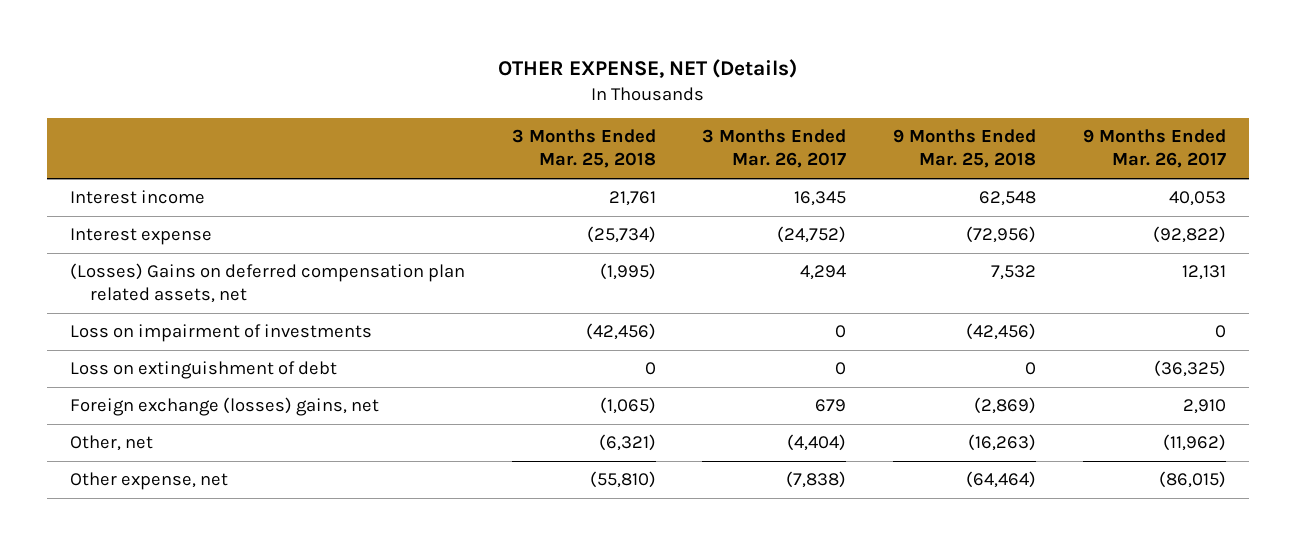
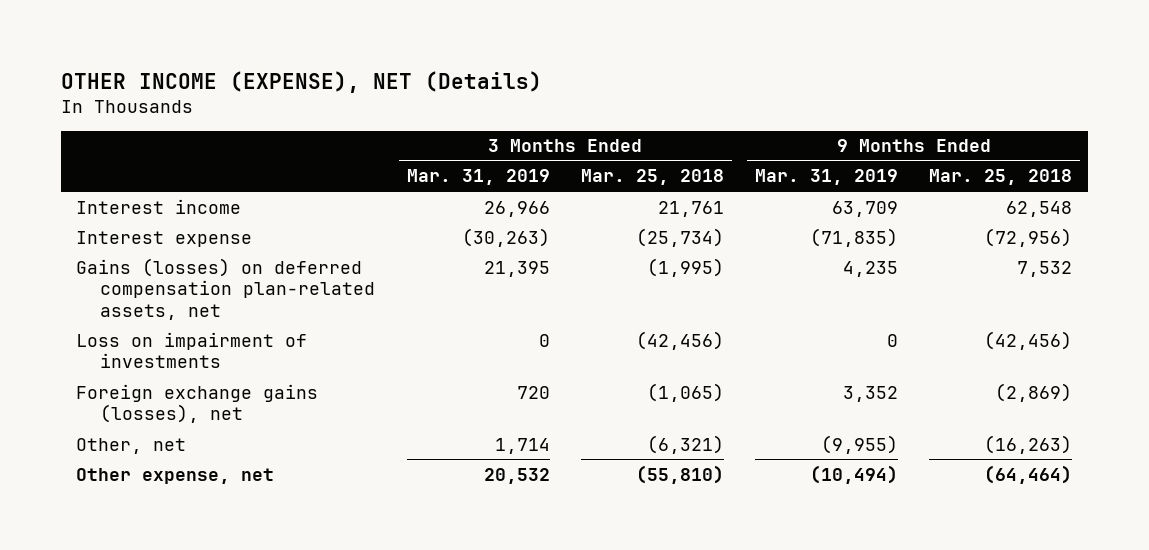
- OTHER EXPENSE, NET (Details)
+ OTHER INCOME (EXPENSE), NET (Details)
- | 3 Months Ended Mar. 25, 2018 | 3 Months Ended Mar. 26, 2017 | 9 Months Ended Mar. 25, 2018 | 9 Months Ended Mar. 26, 2017
+ | 3 Months Ended Mar. 31, 2019 | 3 Months Ended Mar. 25, 2018 | 9 Months Ended Mar. 31, 2019 | 9 Months Ended Mar. 25, 2018
- (Losses) Gains on deferred compensation plan related assets, net | (1,995) | 4,294 | 7,532 | 12,131
+ Gains (losses) on deferred compensation plan-related assets, net | 21,395 | (1,995) | 4,235 | 7,532
- Loss on extinguishment of debt | 0 | 0 | 0 | (36,325)
- Foreign exchange (losses) gains, net | (1,065) | 679 | (2,869) | 2,910
+ Foreign exchange gains (losses), net | 720 | (1,065) | 3,352 | (2,869)

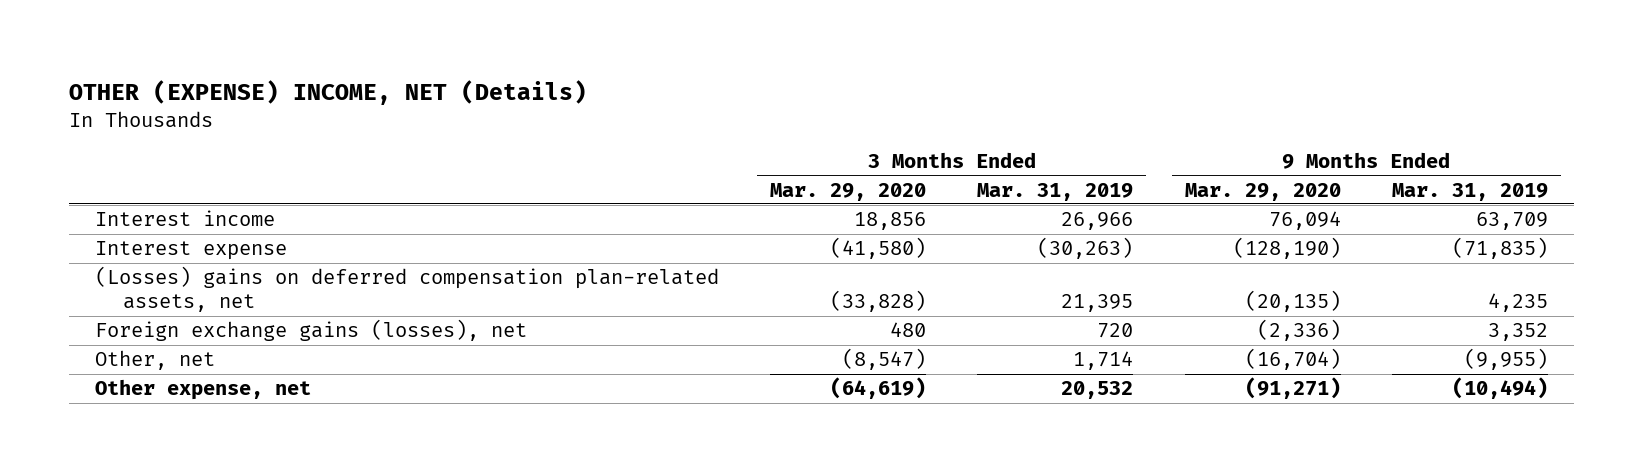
- OTHER INCOME (EXPENSE), NET (Details)
+ OTHER (EXPENSE) INCOME, NET (Details)
- | 3 Months Ended Mar. 31, 2019 | 3 Months Ended Mar. 25, 2018 | 9 Months Ended Mar. 31, 2019 | 9 Months Ended Mar. 25, 2018
+ | 3 Months Ended Mar. 29, 2020 | 3 Months Ended Mar. 31, 2019 | 9 Months Ended Mar. 29, 2020 | 9 Months Ended Mar. 31, 2019
- Gains (losses) on deferred compensation plan-related assets, net | 21,395 | (1,995) | 4,235 | 7,532
- Loss on impairment of investments | 0 | (42,456) | 0 | (42,456)
+ (Losses) gains on deferred compensation plan-related assets, net | (33,828) | 21,395 | (20,135) | 4,235

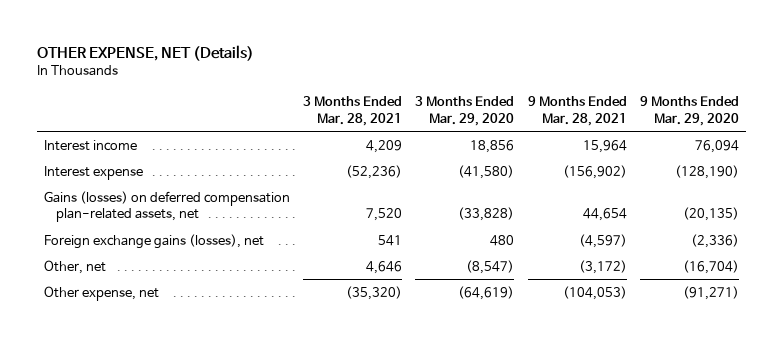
- OTHER (EXPENSE) INCOME, NET (Details)
+ OTHER EXPENSE, NET (Details)
- | 3 Months Ended Mar. 29, 2020 | 3 Months Ended Mar. 31, 2019 | 9 Months Ended Mar. 29, 2020 | 9 Months Ended Mar. 31, 2019
+ | 3 Months Ended Mar. 28, 2021 | 3 Months Ended Mar. 29, 2020 | 9 Months Ended Mar. 28, 2021 | 9 Months Ended Mar. 29, 2020
- (Losses) gains on deferred compensation plan-related assets, net | (33,828) | 21,395 | (20,135) | 4,235
+ Gains (losses) on deferred compensation plan-related assets, net | 7,520 | (33,828) | 44,654 | (20,135)

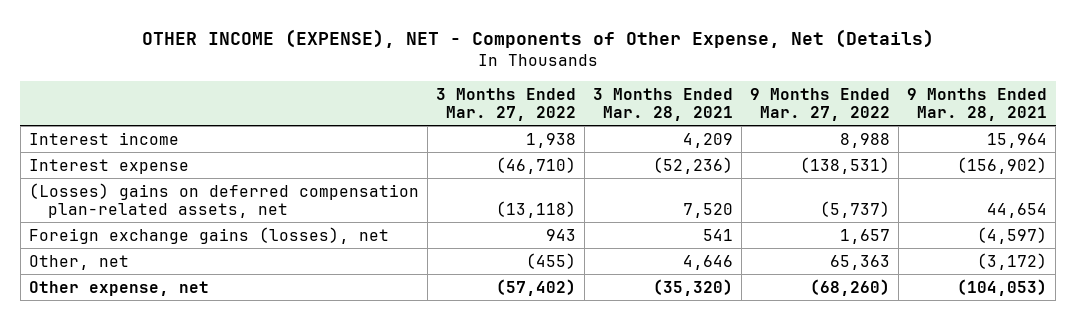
- OTHER EXPENSE, NET (Details)
+ OTHER INCOME (EXPENSE), NET - Components of Other Expense, Net (Details)
- | 3 Months Ended Mar. 28, 2021 | 3 Months Ended Mar. 29, 2020 | 9 Months Ended Mar. 28, 2021 | 9 Months Ended Mar. 29, 2020
+ | 3 Months Ended Mar. 27, 2022 | 3 Months Ended Mar. 28, 2021 | 9 Months Ended Mar. 27, 2022 | 9 Months Ended Mar. 28, 2021
- Gains (losses) on deferred compensation plan-related assets, net | 7,520 | (33,828) | 44,654 | (20,135)
+ (Losses) gains on deferred compensation plan-related assets, net | (13,118) | 7,520 | (5,737) | 44,654

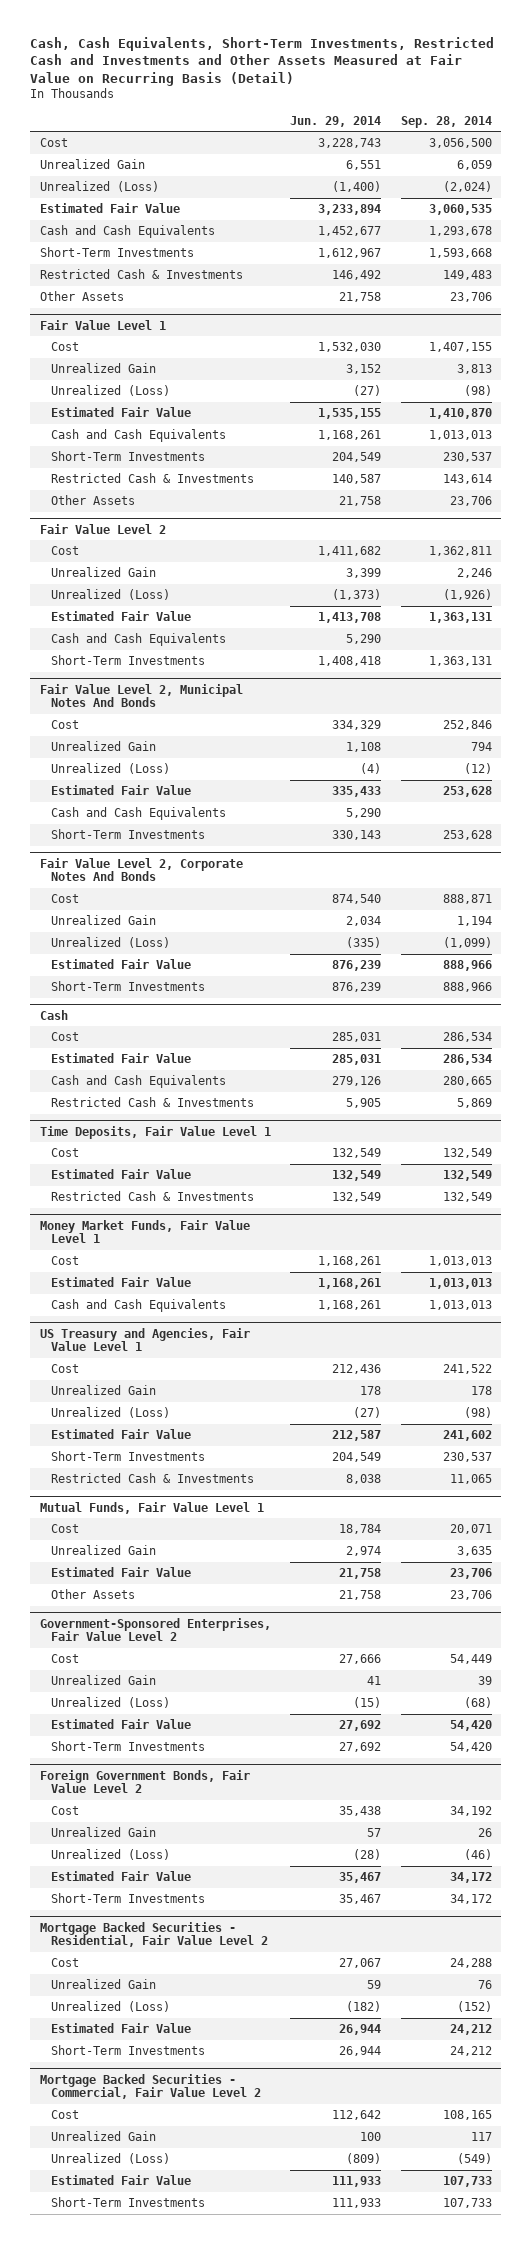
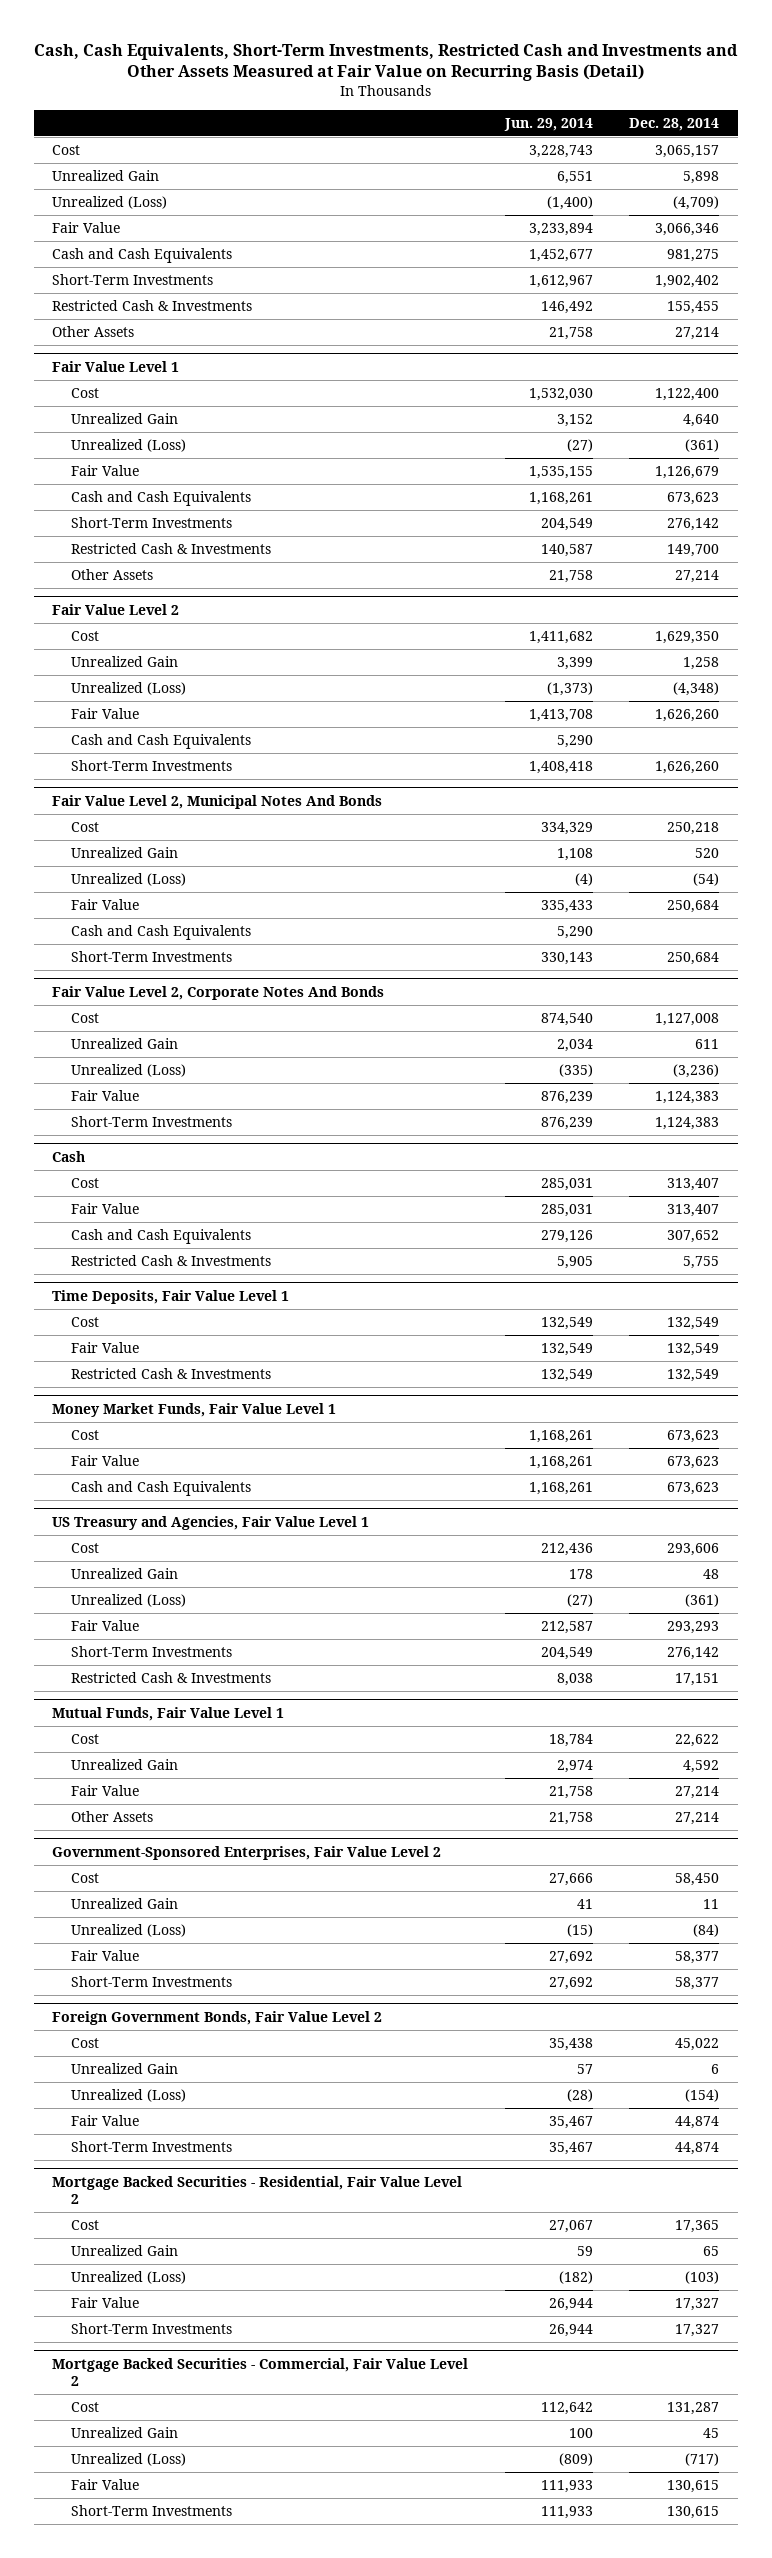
- | Jun. 29, 2014 | Sep. 28, 2014
+ | Jun. 29, 2014 | Dec. 28, 2014
- Estimated Fair Value | 3,233,894 | 3,060,535
+ Fair Value | 3,233,894 | 3,066,346
@ Fair Value Level 1
- Estimated Fair Value | 1,535,155 | 1,410,870
+ Fair Value | 1,535,155 | 1,126,679
@ Fair Value Level 2
- Estimated Fair Value | 1,413,708 | 1,363,131
+ Fair Value | 1,413,708 | 1,626,260
@ Fair Value Level 2, Municipal Notes And Bonds
- Estimated Fair Value | 335,433 | 253,628
+ Fair Value | 335,433 | 250,684
@ Fair Value Level 2, Corporate Notes And Bonds
- Estimated Fair Value | 876,239 | 888,966
+ Fair Value | 876,239 | 1,124,383
@ Cash
- Estimated Fair Value | 285,031 | 286,534
+ Fair Value | 285,031 | 313,407
@ Time Deposits, Fair Value Level 1
- Estimated Fair Value | 132,549 | 132,549
+ Fair Value | 132,549 | 132,549
@ Money Market Funds, Fair Value Level 1
- Estimated Fair Value | 1,168,261 | 1,013,013
+ Fair Value | 1,168,261 | 673,623
@ US Treasury and Agencies, Fair Value Level 1
- Estimated Fair Value | 212,587 | 241,602
+ Fair Value | 212,587 | 293,293
@ Mutual Funds, Fair Value Level 1
- Estimated Fair Value | 21,758 | 23,706
+ Fair Value | 21,758 | 27,214
@ Government-Sponsored Enterprises, Fair Value Level 2
- Estimated Fair Value | 27,692 | 54,420
+ Fair Value | 27,692 | 58,377
@ Foreign Government Bonds, Fair Value Level 2
- Estimated Fair Value | 35,467 | 34,172
+ Fair Value | 35,467 | 44,874
@ Mortgage Backed Securities - Residential, Fair Value Level 2
- Estimated Fair Value | 26,944 | 24,212
+ Fair Value | 26,944 | 17,327
@ Mortgage Backed Securities - Commercial, Fair Value Level 2
- Estimated Fair Value | 111,933 | 107,733
+ Fair Value | 111,933 | 130,615

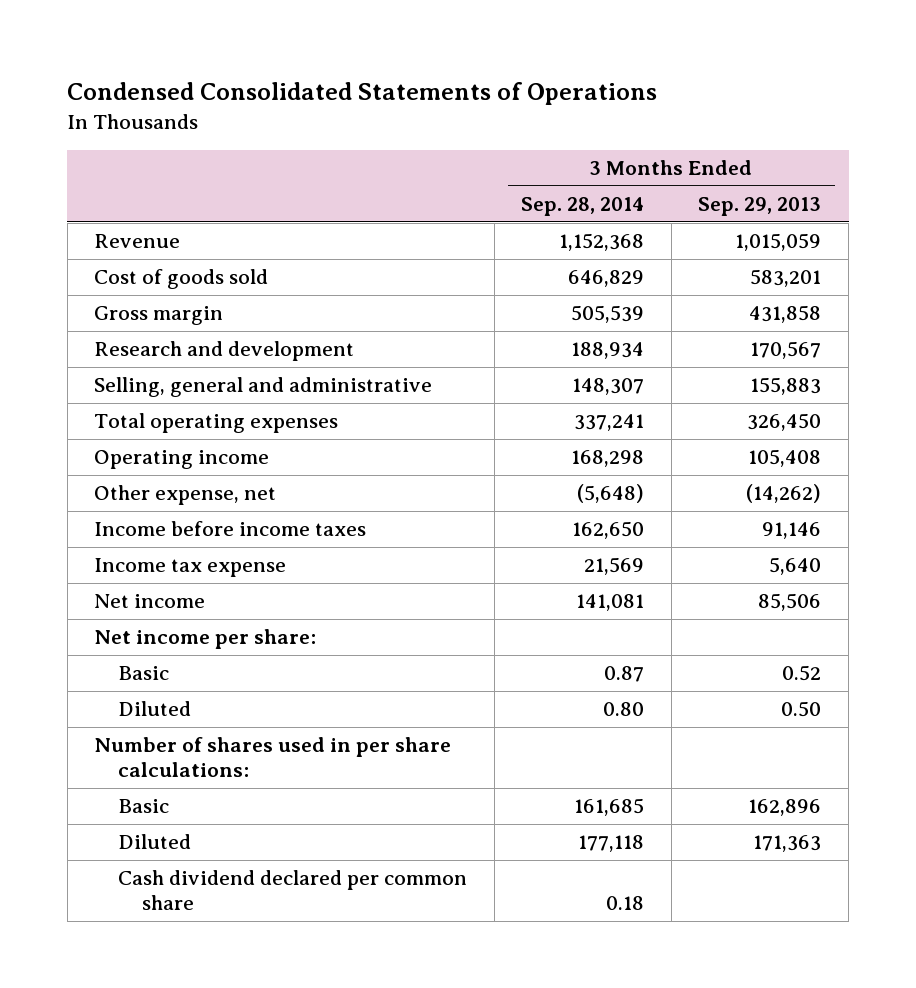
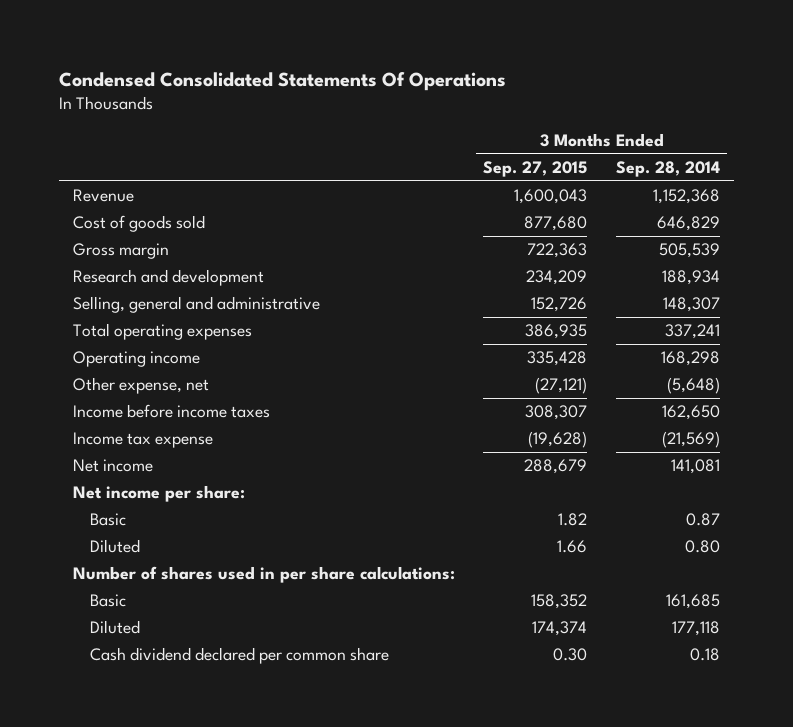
- Condensed Consolidated Statements of Operations
+ Condensed Consolidated Statements Of Operations
- | 3 Months Ended Sep. 28, 2014 | 3 Months Ended Sep. 29, 2013
+ | 3 Months Ended Sep. 27, 2015 | 3 Months Ended Sep. 28, 2014
- Income tax expense | 21,569 | 5,640
+ Income tax expense | (19,628) | (21,569)

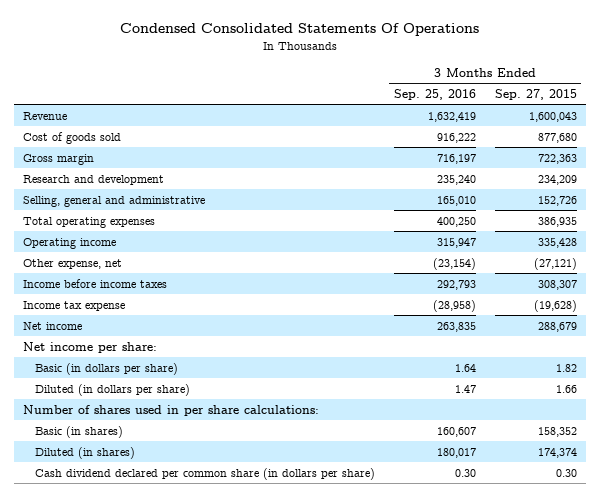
- | 3 Months Ended Sep. 27, 2015 | 3 Months Ended Sep. 28, 2014
+ | 3 Months Ended Sep. 25, 2016 | 3 Months Ended Sep. 27, 2015
- Basic | 1.82 | 0.87
- Diluted | 1.66 | 0.80
+ Basic (in dollars per share) | 1.64 | 1.82
+ Diluted (in dollars per share) | 1.47 | 1.66
- Basic | 158,352 | 161,685
- Diluted | 174,374 | 177,118
- Cash dividend declared per common share | 0.30 | 0.18
+ Basic (in shares) | 160,607 | 158,352
+ Diluted (in shares) | 180,017 | 174,374
+ Cash dividend declared per common share (in dollars per share) | 0.30 | 0.30

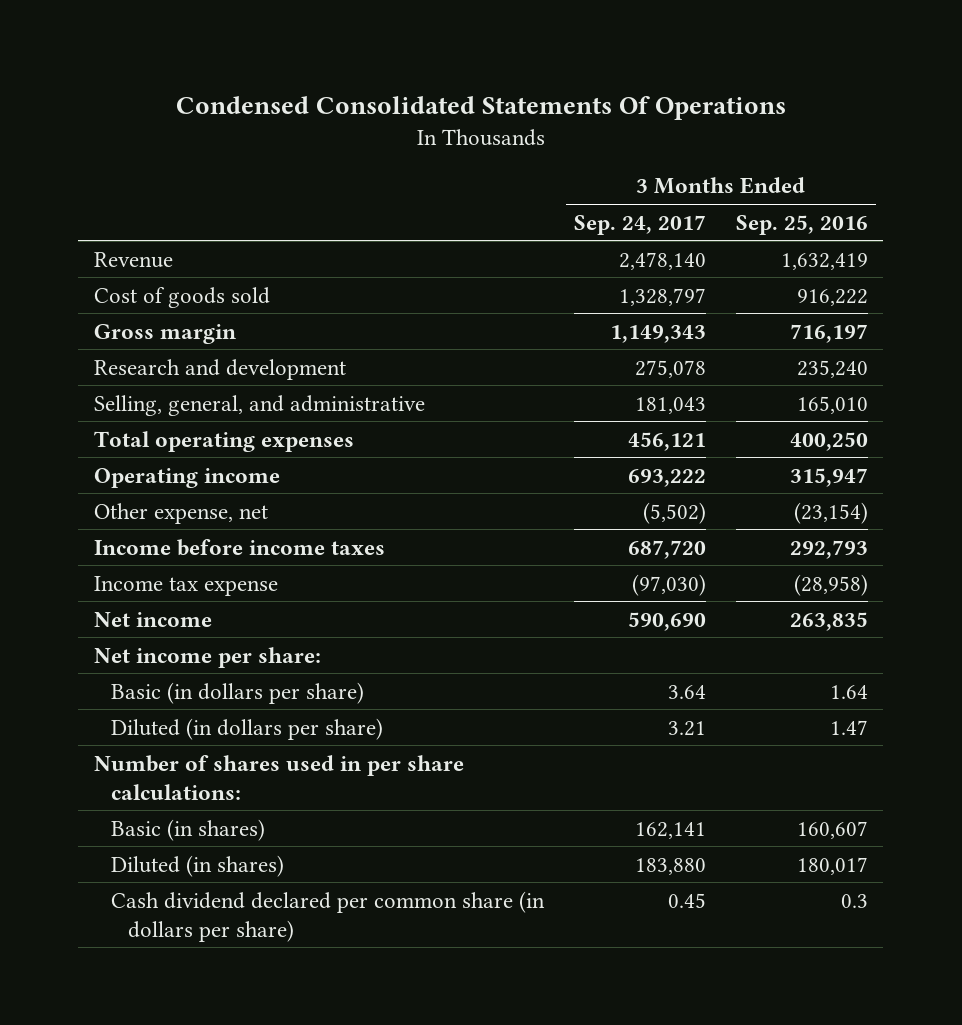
- | 3 Months Ended Sep. 25, 2016 | 3 Months Ended Sep. 27, 2015
+ | 3 Months Ended Sep. 24, 2017 | 3 Months Ended Sep. 25, 2016
- Selling, general and administrative | 165,010 | 152,726
+ Selling, general, and administrative | 181,043 | 165,010
- Cash dividend declared per common share (in dollars per share) | 0.30 | 0.30
+ Cash dividend declared per common share (in dollars per share) | 0.45 | 0.3

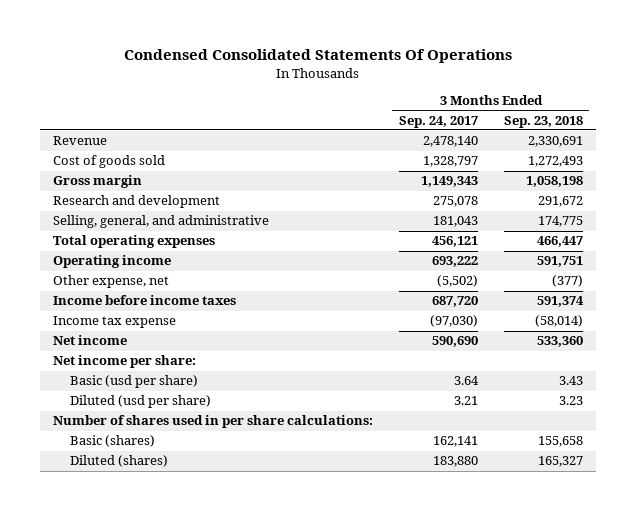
- | 3 Months Ended Sep. 24, 2017 | 3 Months Ended Sep. 25, 2016
+ | 3 Months Ended Sep. 24, 2017 | 3 Months Ended Sep. 23, 2018
- Basic (in dollars per share) | 3.64 | 1.64
- Diluted (in dollars per share) | 3.21 | 1.47
+ Basic (usd per share) | 3.64 | 3.43
+ Diluted (usd per share) | 3.21 | 3.23
- Basic (in shares) | 162,141 | 160,607
- Diluted (in shares) | 183,880 | 180,017
- Cash dividend declared per common share (in dollars per share) | 0.45 | 0.3
+ Basic (shares) | 162,141 | 155,658
+ Diluted (shares) | 183,880 | 165,327

